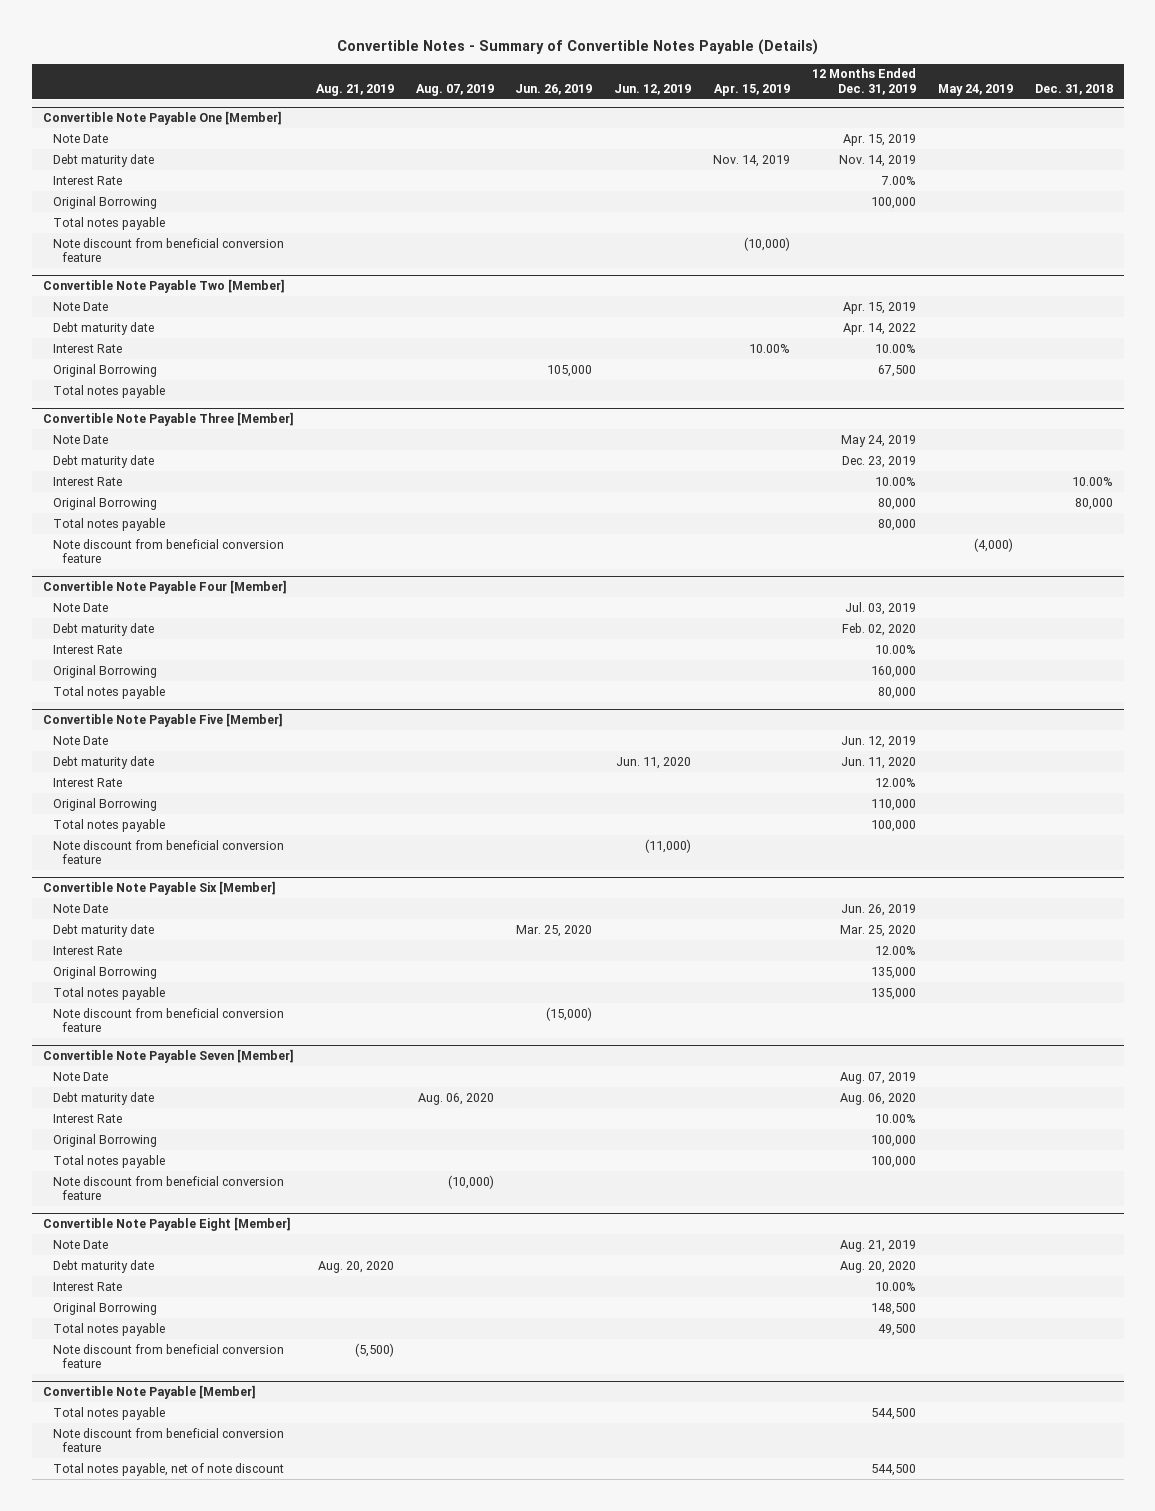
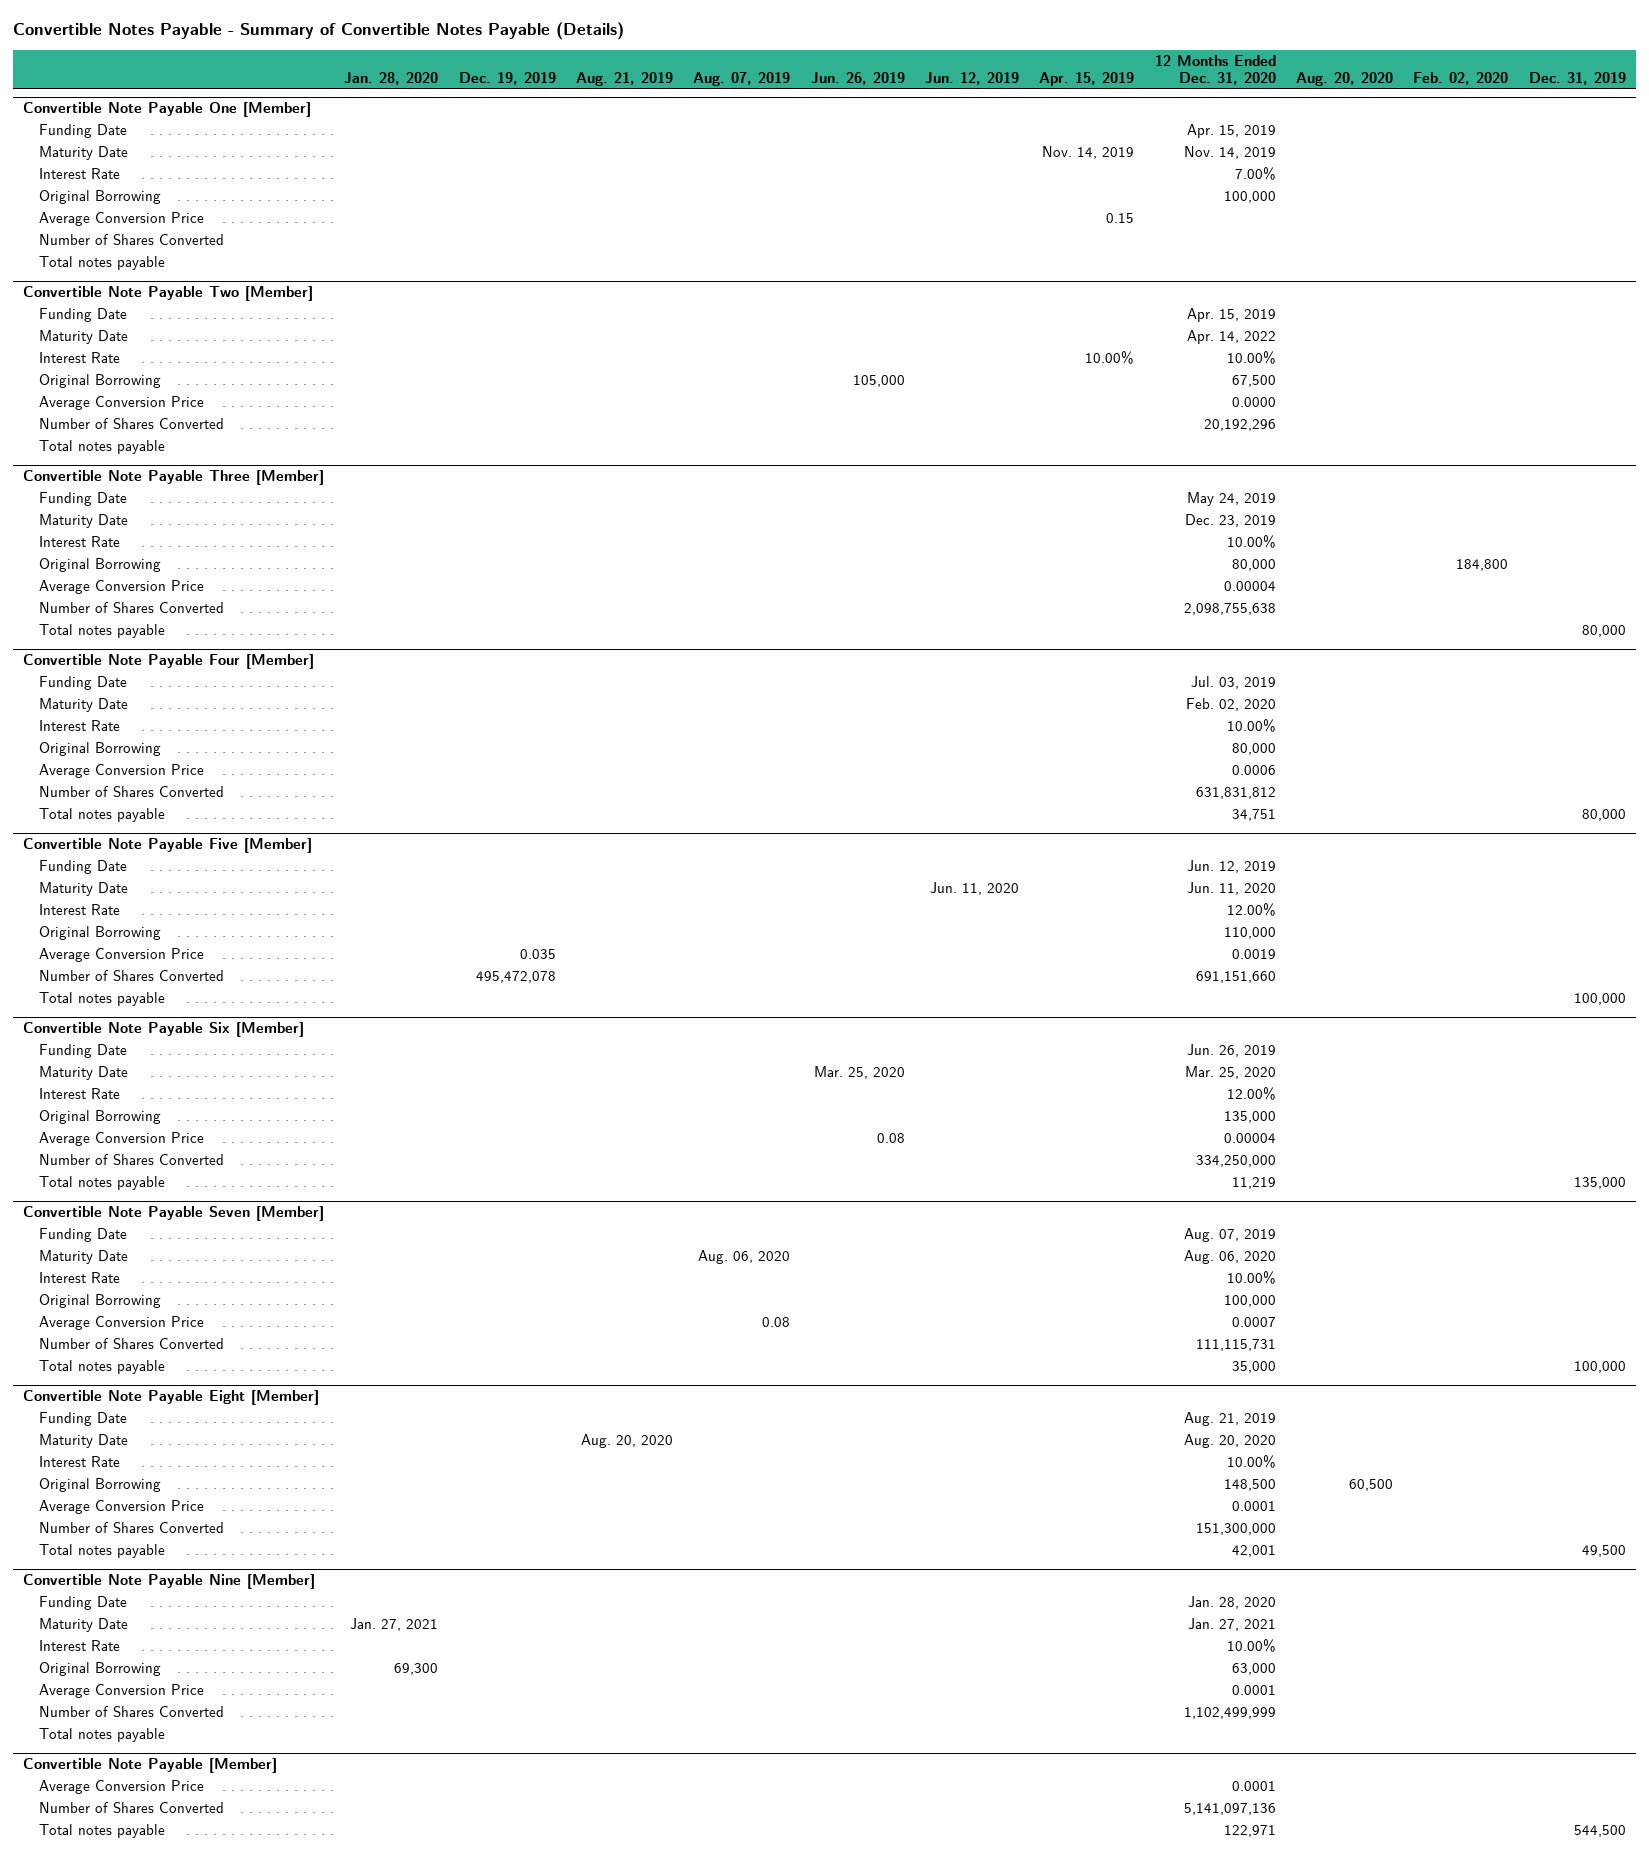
- Convertible Notes - Summary of Convertible Notes Payable (Details)
+ Convertible Notes Payable - Summary of Convertible Notes Payable (Details)
- | Aug. 21, 2019 | Aug. 07, 2019 | Jun. 26, 2019 | Jun. 12, 2019 | Apr. 15, 2019 | 12 Months Ended Dec. 31, 2019 | May 24, 2019 | Dec. 31, 2018
+ | Jan. 28, 2020 | Dec. 19, 2019 | Aug. 21, 2019 | Aug. 07, 2019 | Jun. 26, 2019 | Jun. 12, 2019 | Apr. 15, 2019 | 12 Months Ended Dec. 31, 2020 | Aug. 20, 2020 | Feb. 02, 2020 | Dec. 31, 2019
@ Convertible Note Payable One [Member]
- Note Date | | | | | | Apr. 15, 2019 | |
- Debt maturity date | | | | | Nov. 14, 2019 | Nov. 14, 2019 | |
+ Funding Date | | | | | | | | Apr. 15, 2019 | | |
+ Maturity Date | | | | | | | Nov. 14, 2019 | Nov. 14, 2019 | | |
+ Average Conversion Price | | | | | | | 0.15 | | | |
+ Number of Shares Converted
- Note discount from beneficial conversion feature | | | | | (10,000) | | |
@ Convertible Note Payable Two [Member]
- Note Date | | | | | | Apr. 15, 2019 | |
- Debt maturity date | | | | | | Apr. 14, 2022 | |
+ Funding Date | | | | | | | | Apr. 15, 2019 | | |
+ Maturity Date | | | | | | | | Apr. 14, 2022 | | |
+ Average Conversion Price | | | | | | | | 0.0000 | | |
+ Number of Shares Converted | | | | | | | | 20,192,296 | | |
@ Convertible Note Payable Three [Member]
- Note Date | | | | | | May 24, 2019 | |
- Debt maturity date | | | | | | Dec. 23, 2019 | |
+ Funding Date | | | | | | | | May 24, 2019 | | |
+ Maturity Date | | | | | | | | Dec. 23, 2019 | | |
+ Average Conversion Price | | | | | | | | 0.00004 | | |
+ Number of Shares Converted | | | | | | | | 2,098,755,638 | | |
- Note discount from beneficial conversion feature | | | | | | | (4,000) |
@ Convertible Note Payable Four [Member]
- Note Date | | | | | | Jul. 03, 2019 | |
- Debt maturity date | | | | | | Feb. 02, 2020 | |
+ Funding Date | | | | | | | | Jul. 03, 2019 | | |
+ Maturity Date | | | | | | | | Feb. 02, 2020 | | |
+ Average Conversion Price | | | | | | | | 0.0006 | | |
+ Number of Shares Converted | | | | | | | | 631,831,812 | | |
@ Convertible Note Payable Five [Member]
- Note Date | | | | | | Jun. 12, 2019 | |
- Debt maturity date | | | | Jun. 11, 2020 | | Jun. 11, 2020 | |
+ Funding Date | | | | | | | | Jun. 12, 2019 | | |
+ Maturity Date | | | | | | Jun. 11, 2020 | | Jun. 11, 2020 | | |
+ Average Conversion Price | | 0.035 | | | | | | 0.0019 | | |
+ Number of Shares Converted | | 495,472,078 | | | | | | 691,151,660 | | |
- Note discount from beneficial conversion feature | | | | (11,000) | | | |
@ Convertible Note Payable Six [Member]
- Note Date | | | | | | Jun. 26, 2019 | |
- Debt maturity date | | | Mar. 25, 2020 | | | Mar. 25, 2020 | |
+ Funding Date | | | | | | | | Jun. 26, 2019 | | |
+ Maturity Date | | | | | Mar. 25, 2020 | | | Mar. 25, 2020 | | |
+ Average Conversion Price | | | | | 0.08 | | | 0.00004 | | |
+ Number of Shares Converted | | | | | | | | 334,250,000 | | |
- Note discount from beneficial conversion feature | | | (15,000) | | | | |
@ Convertible Note Payable Seven [Member]
- Note Date | | | | | | Aug. 07, 2019 | |
- Debt maturity date | | Aug. 06, 2020 | | | | Aug. 06, 2020 | |
+ Funding Date | | | | | | | | Aug. 07, 2019 | | |
+ Maturity Date | | | | Aug. 06, 2020 | | | | Aug. 06, 2020 | | |
+ Average Conversion Price | | | | 0.08 | | | | 0.0007 | | |
+ Number of Shares Converted | | | | | | | | 111,115,731 | | |
- Note discount from beneficial conversion feature | | (10,000) | | | | | |
@ Convertible Note Payable Eight [Member]
- Note Date | | | | | | Aug. 21, 2019 | |
- Debt maturity date | Aug. 20, 2020 | | | | | Aug. 20, 2020 | |
+ Funding Date | | | | | | | | Aug. 21, 2019 | | |
+ Maturity Date | | | Aug. 20, 2020 | | | | | Aug. 20, 2020 | | |
+ Average Conversion Price | | | | | | | | 0.0001 | | |
+ Number of Shares Converted | | | | | | | | 151,300,000 | | |
- Note discount from beneficial conversion feature | (5,500) | | | | | | |
+ Convertible Note Payable Nine [Member]
+ Funding Date | | | | | | | | Jan. 28, 2020 | | |
+ Maturity Date | Jan. 27, 2021 | | | | | | | Jan. 27, 2021 | | |
+ Interest Rate | | | | | | | | 10.00% | | |
+ Original Borrowing | 69,300 | | | | | | | 63,000 | | |
+ Average Conversion Price | | | | | | | | 0.0001 | | |
+ Number of Shares Converted | | | | | | | | 1,102,499,999 | | |
+ Total notes payable
@ Convertible Note Payable [Member]
+ Average Conversion Price | | | | | | | | 0.0001 | | |
+ Number of Shares Converted | | | | | | | | 5,141,097,136 | | |
- Note discount from beneficial conversion feature
- Total notes payable, net of note discount | | | | | | 544,500 | |

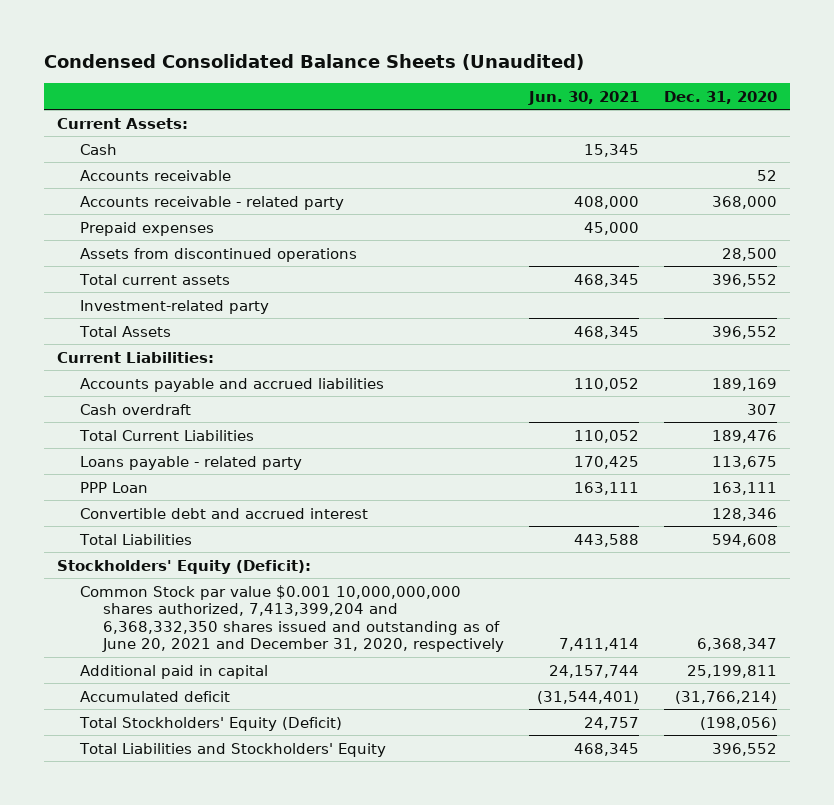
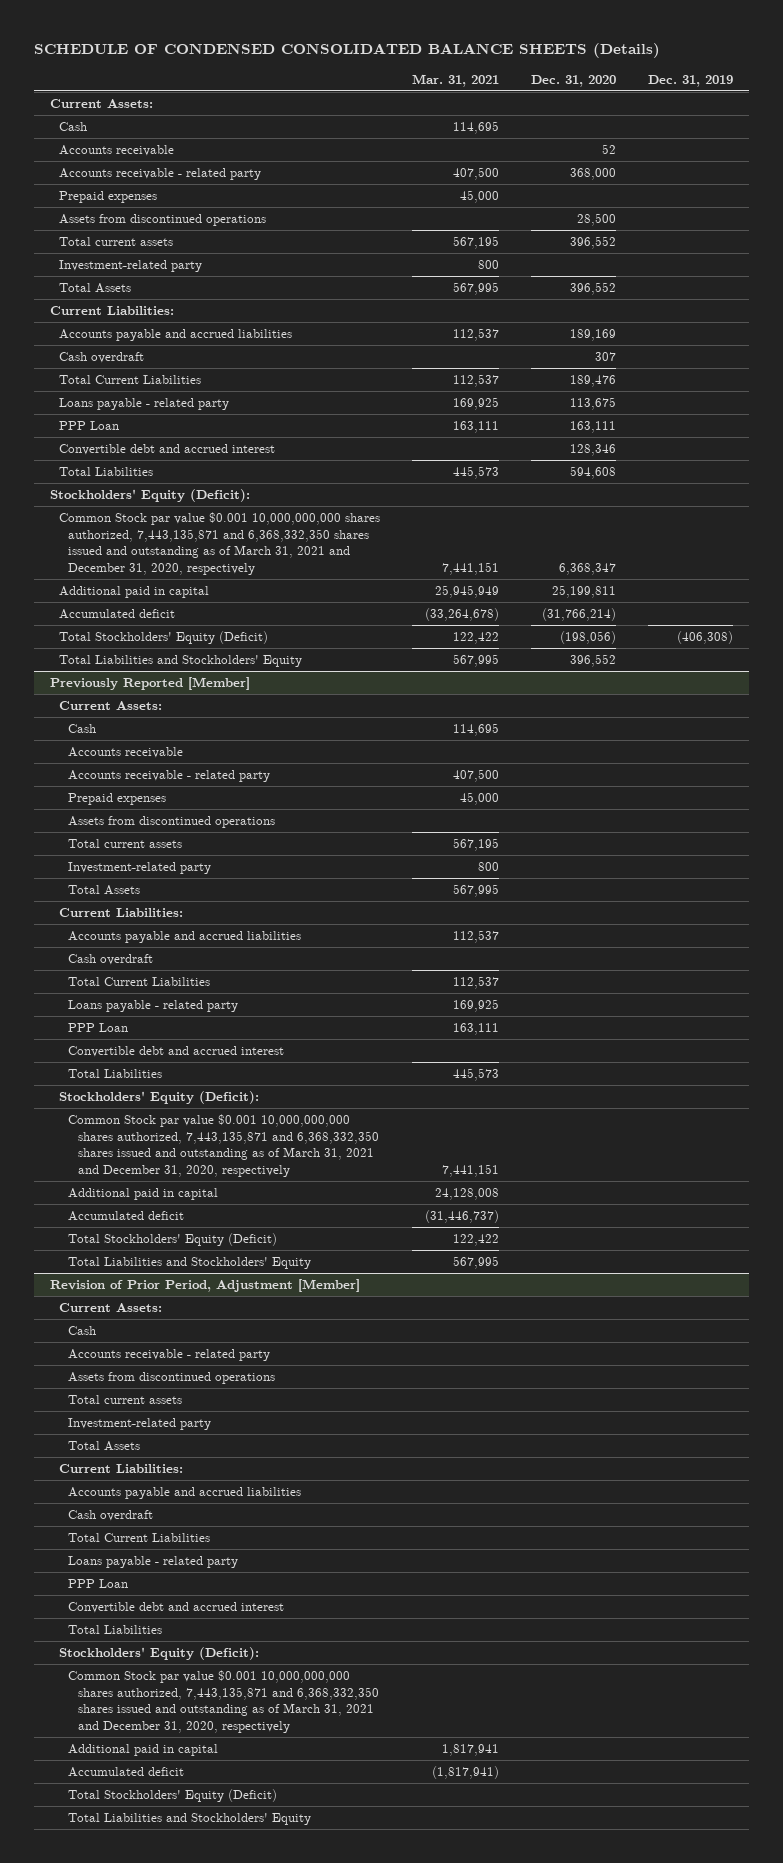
- Condensed Consolidated Balance Sheets (Unaudited)
+ SCHEDULE OF CONDENSED CONSOLIDATED BALANCE SHEETS (Details)
- | Jun. 30, 2021 | Dec. 31, 2020
+ | Mar. 31, 2021 | Dec. 31, 2020 | Dec. 31, 2019
- Common Stock par value $0.001 10,000,000,000 shares authorized, 7,413,399,204 and 6,368,332,350 shares issued and outstanding as of June 20, 2021 and December 31, 2020, respectively | 7,411,414 | 6,368,347
+ Common Stock par value $0.001 10,000,000,000 shares authorized, 7,443,135,871 and 6,368,332,350 shares issued and outstanding as of March 31, 2021 and December 31, 2020, respectively | 7,441,151 | 6,368,347 |
+ Previously Reported [Member]
+ Current Assets:
+ Cash | 114,695 | |
+ Accounts receivable
+ Accounts receivable - related party | 407,500 | |
+ Prepaid expenses | 45,000 | |
+ Assets from discontinued operations
+ Total current assets | 567,195 | |
+ Investment-related party | 800 | |
+ Total Assets | 567,995 | |
+ Current Liabilities:
+ Accounts payable and accrued liabilities | 112,537 | |
+ Cash overdraft
+ Total Current Liabilities | 112,537 | |
+ Loans payable - related party | 169,925 | |
+ PPP Loan | 163,111 | |
+ Convertible debt and accrued interest
+ Total Liabilities | 445,573 | |
+ Stockholders' Equity (Deficit):
+ Common Stock par value $0.001 10,000,000,000 shares authorized, 7,443,135,871 and 6,368,332,350 shares issued and outstanding as of March 31, 2021 and December 31, 2020, respectively | 7,441,151 | |
+ Additional paid in capital | 24,128,008 | |
+ Accumulated deficit | (31,446,737) | |
+ Total Stockholders' Equity (Deficit) | 122,422 | |
+ Total Liabilities and Stockholders' Equity | 567,995 | |
+ Revision of Prior Period, Adjustment [Member]
+ Current Assets:
+ Cash
+ Accounts receivable - related party
+ Assets from discontinued operations
+ Total current assets
+ Investment-related party
+ Total Assets
+ Current Liabilities:
+ Accounts payable and accrued liabilities
+ Cash overdraft
+ Total Current Liabilities
+ Loans payable - related party
+ PPP Loan
+ Convertible debt and accrued interest
+ Total Liabilities
+ Stockholders' Equity (Deficit):
+ Common Stock par value $0.001 10,000,000,000 shares authorized, 7,443,135,871 and 6,368,332,350 shares issued and outstanding as of March 31, 2021 and December 31, 2020, respectively
+ Additional paid in capital | 1,817,941 | |
+ Accumulated deficit | (1,817,941) | |
+ Total Stockholders' Equity (Deficit)
+ Total Liabilities and Stockholders' Equity

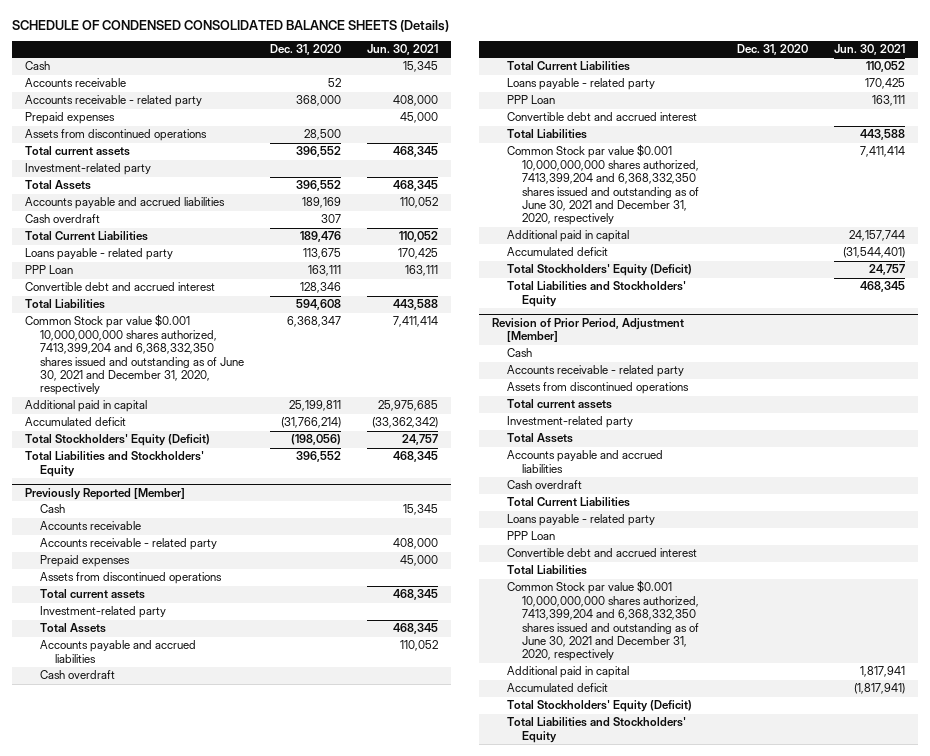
- | Mar. 31, 2021 | Dec. 31, 2020 | Dec. 31, 2019
+ | Dec. 31, 2020 | Jun. 30, 2021
- Current Assets:
- Current Liabilities:
- Stockholders' Equity (Deficit):
- Common Stock par value $0.001 10,000,000,000 shares authorized, 7,443,135,871 and 6,368,332,350 shares issued and outstanding as of March 31, 2021 and December 31, 2020, respectively | 7,441,151 | 6,368,347 |
+ Common Stock par value $0.001 10,000,000,000 shares authorized, 7413,399,204 and 6,368,332,350 shares issued and outstanding as of June 30, 2021 and December 31, 2020, respectively | 6,368,347 | 7,411,414
@ Previously Reported [Member]
- Current Assets:
- Current Liabilities:
- Stockholders' Equity (Deficit):
- Common Stock par value $0.001 10,000,000,000 shares authorized, 7,443,135,871 and 6,368,332,350 shares issued and outstanding as of March 31, 2021 and December 31, 2020, respectively | 7,441,151 | |
+ Common Stock par value $0.001 10,000,000,000 shares authorized, 7413,399,204 and 6,368,332,350 shares issued and outstanding as of June 30, 2021 and December 31, 2020, respectively | | 7,411,414
@ Revision of Prior Period, Adjustment [Member]
- Current Assets:
- Current Liabilities:
- Stockholders' Equity (Deficit):
- Common Stock par value $0.001 10,000,000,000 shares authorized, 7,443,135,871 and 6,368,332,350 shares issued and outstanding as of March 31, 2021 and December 31, 2020, respectively
+ Common Stock par value $0.001 10,000,000,000 shares authorized, 7413,399,204 and 6,368,332,350 shares issued and outstanding as of June 30, 2021 and December 31, 2020, respectively

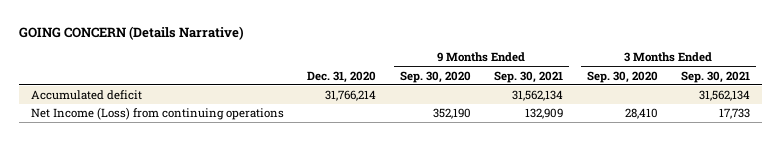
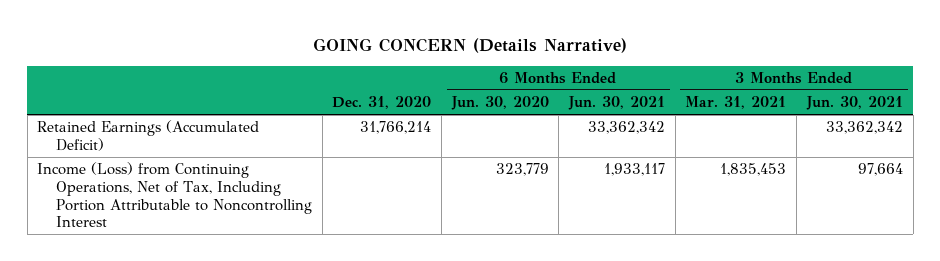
- | Dec. 31, 2020 | 9 Months Ended Sep. 30, 2020 | 9 Months Ended Sep. 30, 2021 | 3 Months Ended Sep. 30, 2020 | 3 Months Ended Sep. 30, 2021
+ | Dec. 31, 2020 | 6 Months Ended Jun. 30, 2020 | 6 Months Ended Jun. 30, 2021 | 3 Months Ended Mar. 31, 2021 | 3 Months Ended Jun. 30, 2021
- Accumulated deficit | 31,766,214 | | 31,562,134 | | 31,562,134
- Net Income (Loss) from continuing operations | | 352,190 | 132,909 | 28,410 | 17,733
+ Retained Earnings (Accumulated Deficit) | 31,766,214 | | 33,362,342 | | 33,362,342
+ Income (Loss) from Continuing Operations, Net of Tax, Including Portion Attributable to Noncontrolling Interest | | 323,779 | 1,933,117 | 1,835,453 | 97,664

